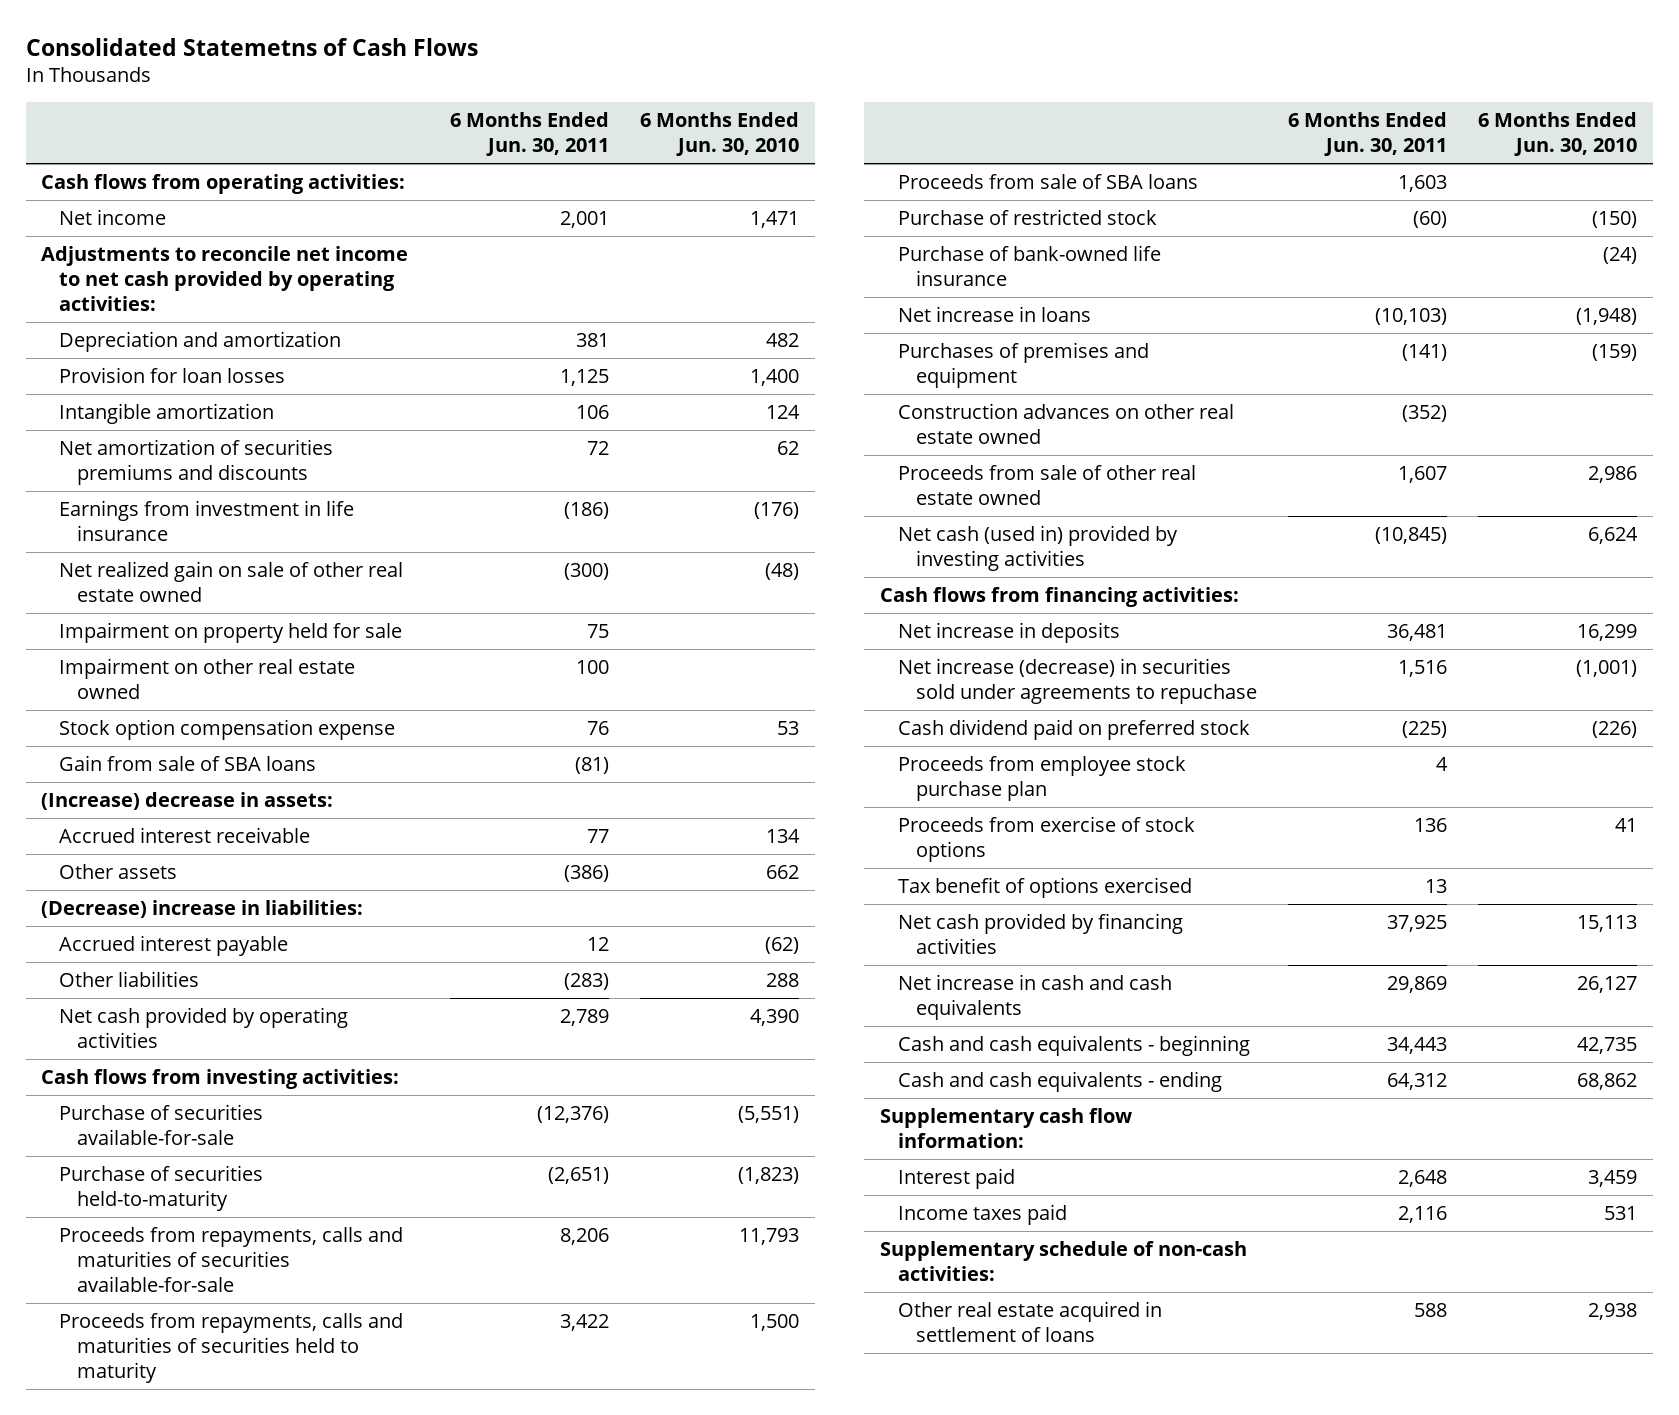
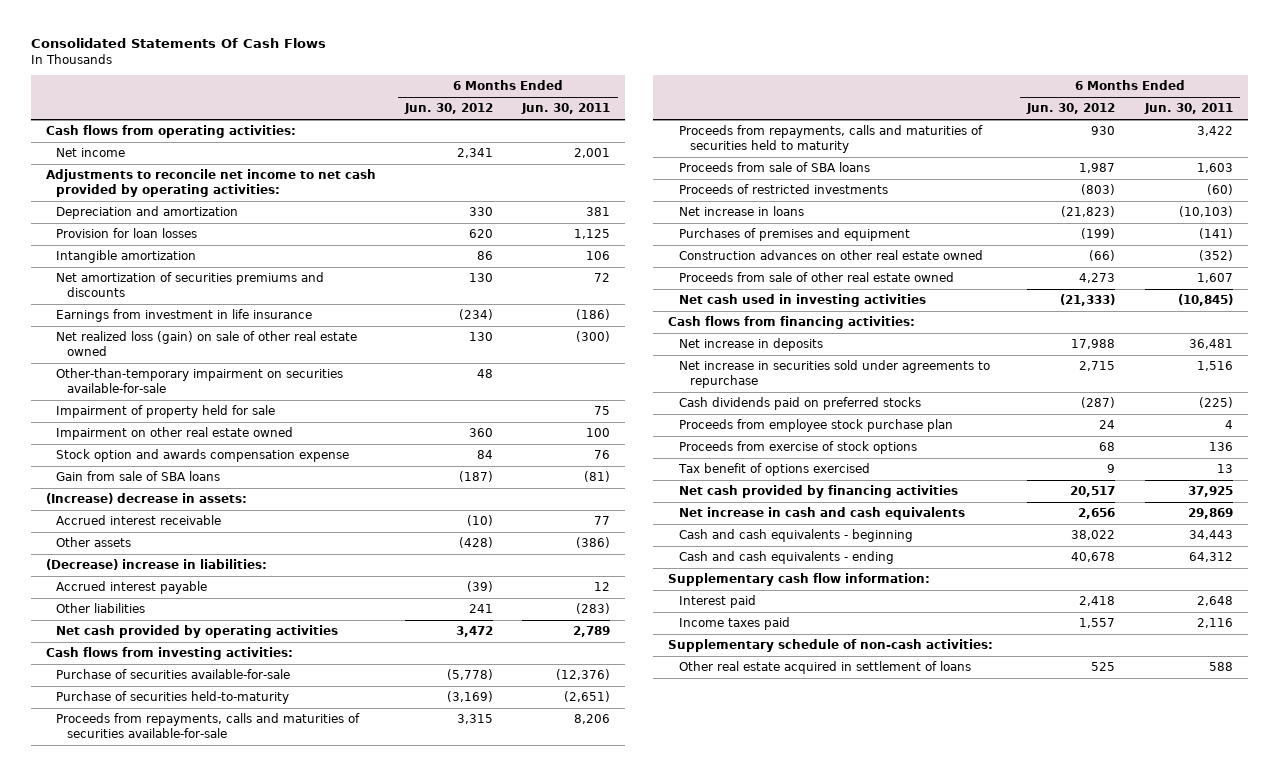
- Consolidated Statemetns of Cash Flows
+ Consolidated Statements Of Cash Flows
- | 6 Months Ended Jun. 30, 2011 | 6 Months Ended Jun. 30, 2010
+ | 6 Months Ended Jun. 30, 2012 | 6 Months Ended Jun. 30, 2011
- Net realized gain on sale of other real estate owned | (300) | (48)
- Impairment on property held for sale | 75 |
+ Net realized loss (gain) on sale of other real estate owned | 130 | (300)
+ Other-than-temporary impairment on securities available-for-sale | 48 |
+ Impairment of property held for sale | | 75
- Stock option compensation expense | 76 | 53
+ Stock option and awards compensation expense | 84 | 76
- Purchase of restricted stock | (60) | (150)
- Purchase of bank-owned life insurance | | (24)
+ Proceeds of restricted investments | (803) | (60)
- Net cash (used in) provided by investing activities | (10,845) | 6,624
+ Net cash used in investing activities | (21,333) | (10,845)
- Net increase (decrease) in securities sold under agreements to repuchase | 1,516 | (1,001)
- Cash dividend paid on preferred stock | (225) | (226)
+ Net increase in securities sold under agreements to repurchase | 2,715 | 1,516
+ Cash dividends paid on preferred stocks | (287) | (225)

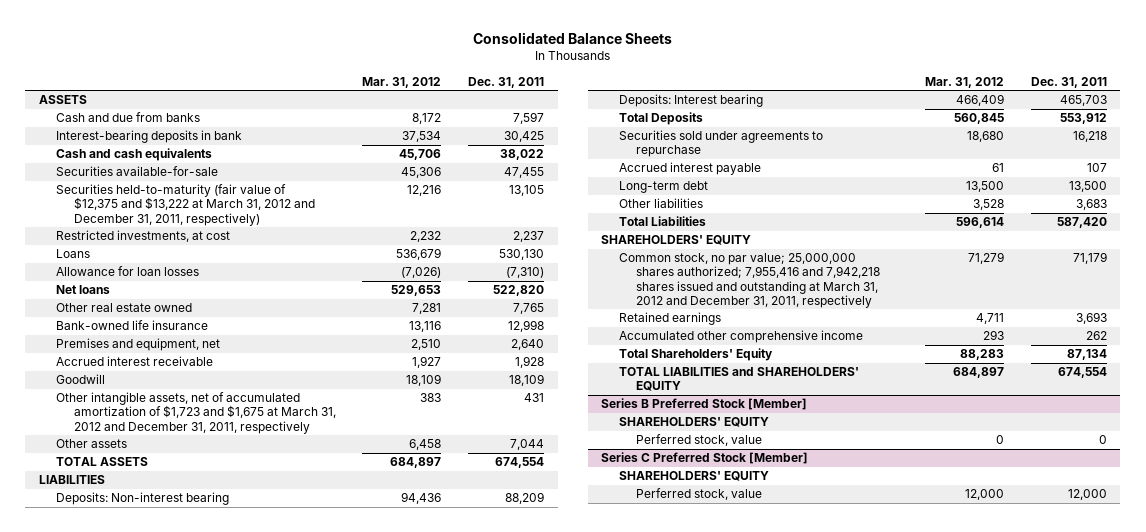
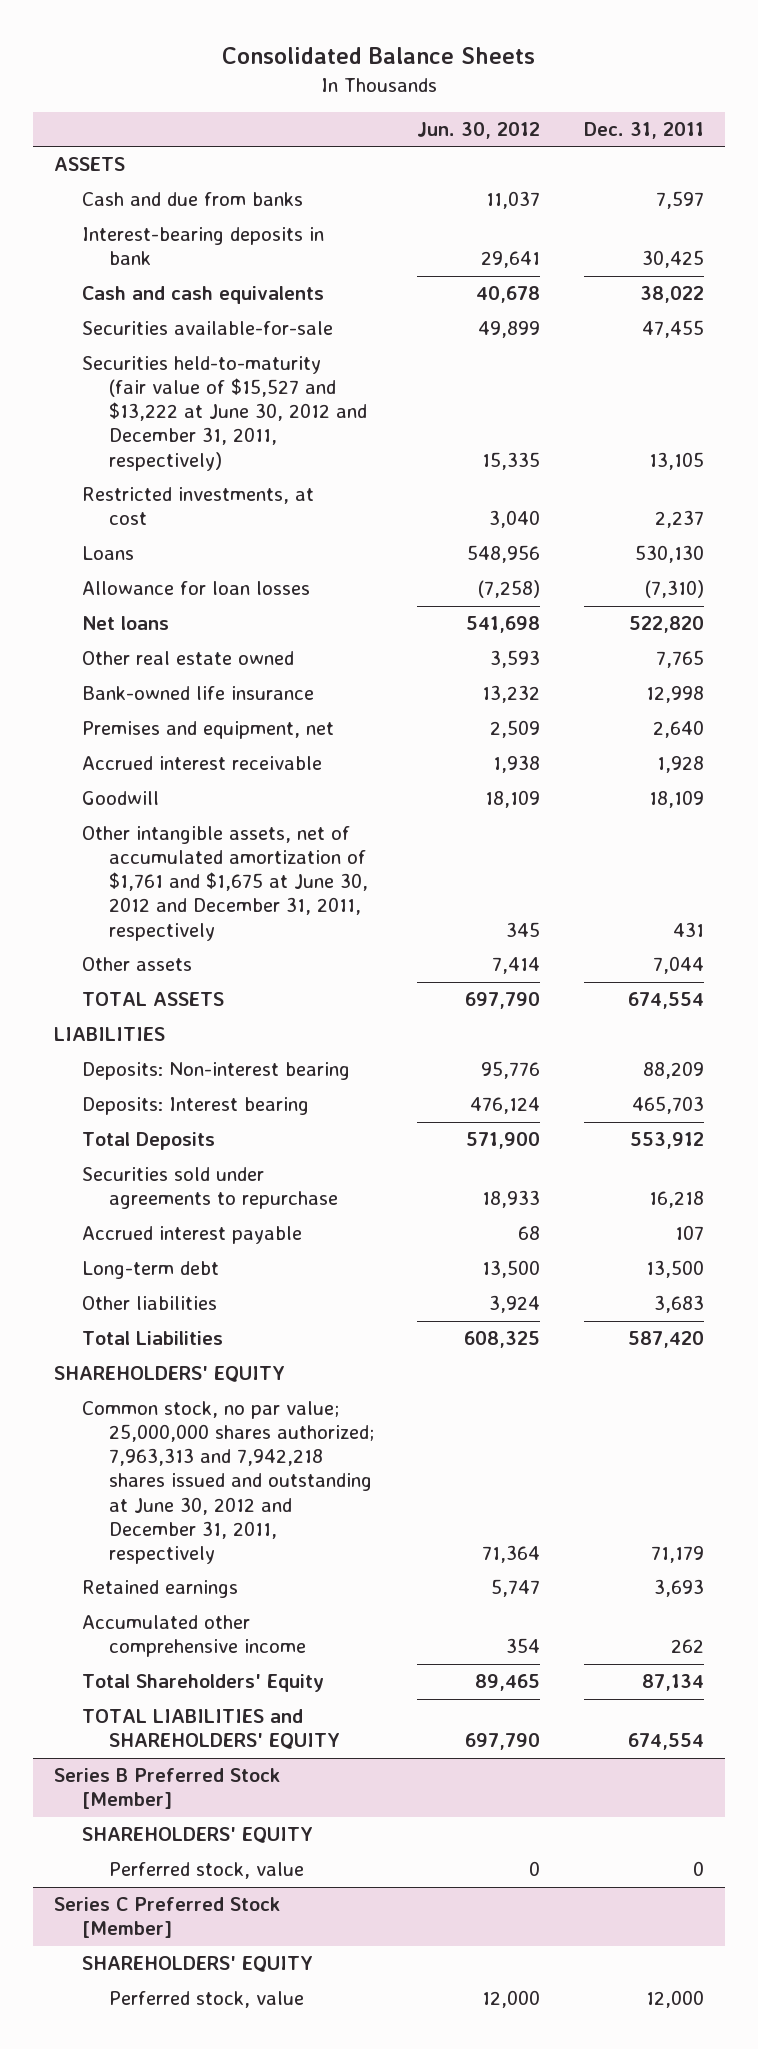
- | Mar. 31, 2012 | Dec. 31, 2011
+ | Jun. 30, 2012 | Dec. 31, 2011
- Securities held-to-maturity (fair value of $12,375 and $13,222 at March 31, 2012 and December 31, 2011, respectively) | 12,216 | 13,105
+ Securities held-to-maturity (fair value of $15,527 and $13,222 at June 30, 2012 and December 31, 2011, respectively) | 15,335 | 13,105
- Other intangible assets, net of accumulated amortization of $1,723 and $1,675 at March 31, 2012 and December 31, 2011, respectively | 383 | 431
+ Other intangible assets, net of accumulated amortization of $1,761 and $1,675 at June 30, 2012 and December 31, 2011, respectively | 345 | 431
- Common stock, no par value; 25,000,000 shares authorized; 7,955,416 and 7,942,218 shares issued and outstanding at March 31, 2012 and December 31, 2011, respectively | 71,279 | 71,179
+ Common stock, no par value; 25,000,000 shares authorized; 7,963,313 and 7,942,218 shares issued and outstanding at June 30, 2012 and December 31, 2011, respectively | 71,364 | 71,179

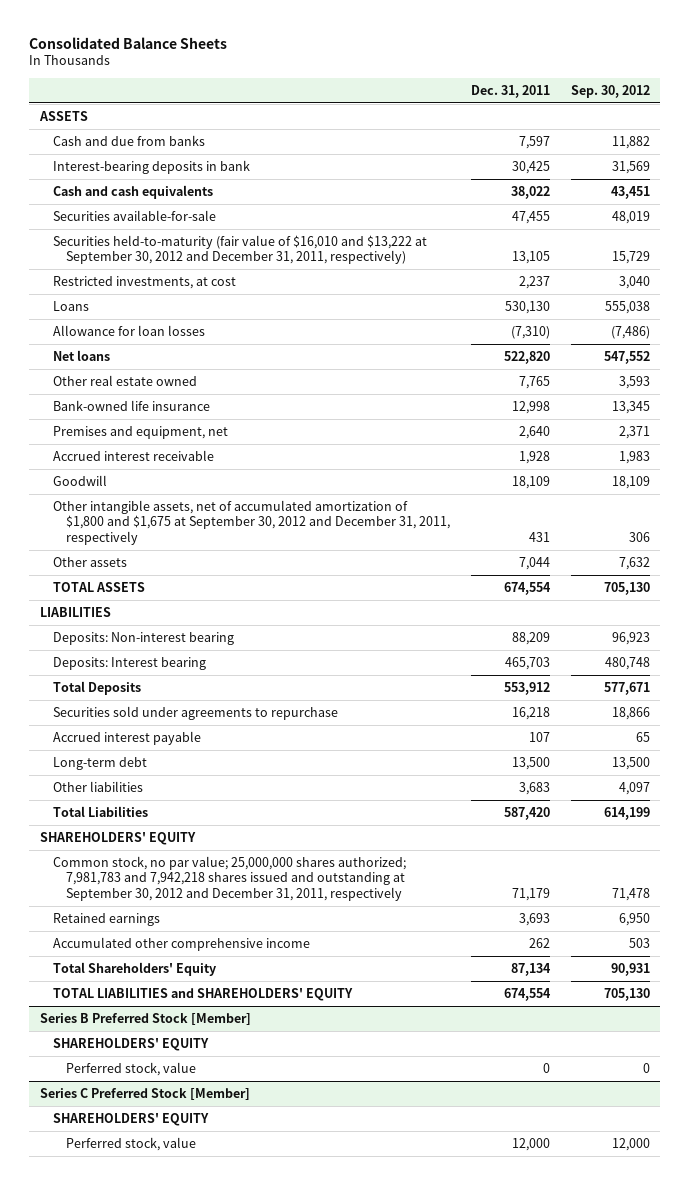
- | Jun. 30, 2012 | Dec. 31, 2011
+ | Dec. 31, 2011 | Sep. 30, 2012
- Securities held-to-maturity (fair value of $15,527 and $13,222 at June 30, 2012 and December 31, 2011, respectively) | 15,335 | 13,105
+ Securities held-to-maturity (fair value of $16,010 and $13,222 at September 30, 2012 and December 31, 2011, respectively) | 13,105 | 15,729
- Other intangible assets, net of accumulated amortization of $1,761 and $1,675 at June 30, 2012 and December 31, 2011, respectively | 345 | 431
+ Other intangible assets, net of accumulated amortization of $1,800 and $1,675 at September 30, 2012 and December 31, 2011, respectively | 431 | 306
- Common stock, no par value; 25,000,000 shares authorized; 7,963,313 and 7,942,218 shares issued and outstanding at June 30, 2012 and December 31, 2011, respectively | 71,364 | 71,179
+ Common stock, no par value; 25,000,000 shares authorized; 7,981,783 and 7,942,218 shares issued and outstanding at September 30, 2012 and December 31, 2011, respectively | 71,179 | 71,478

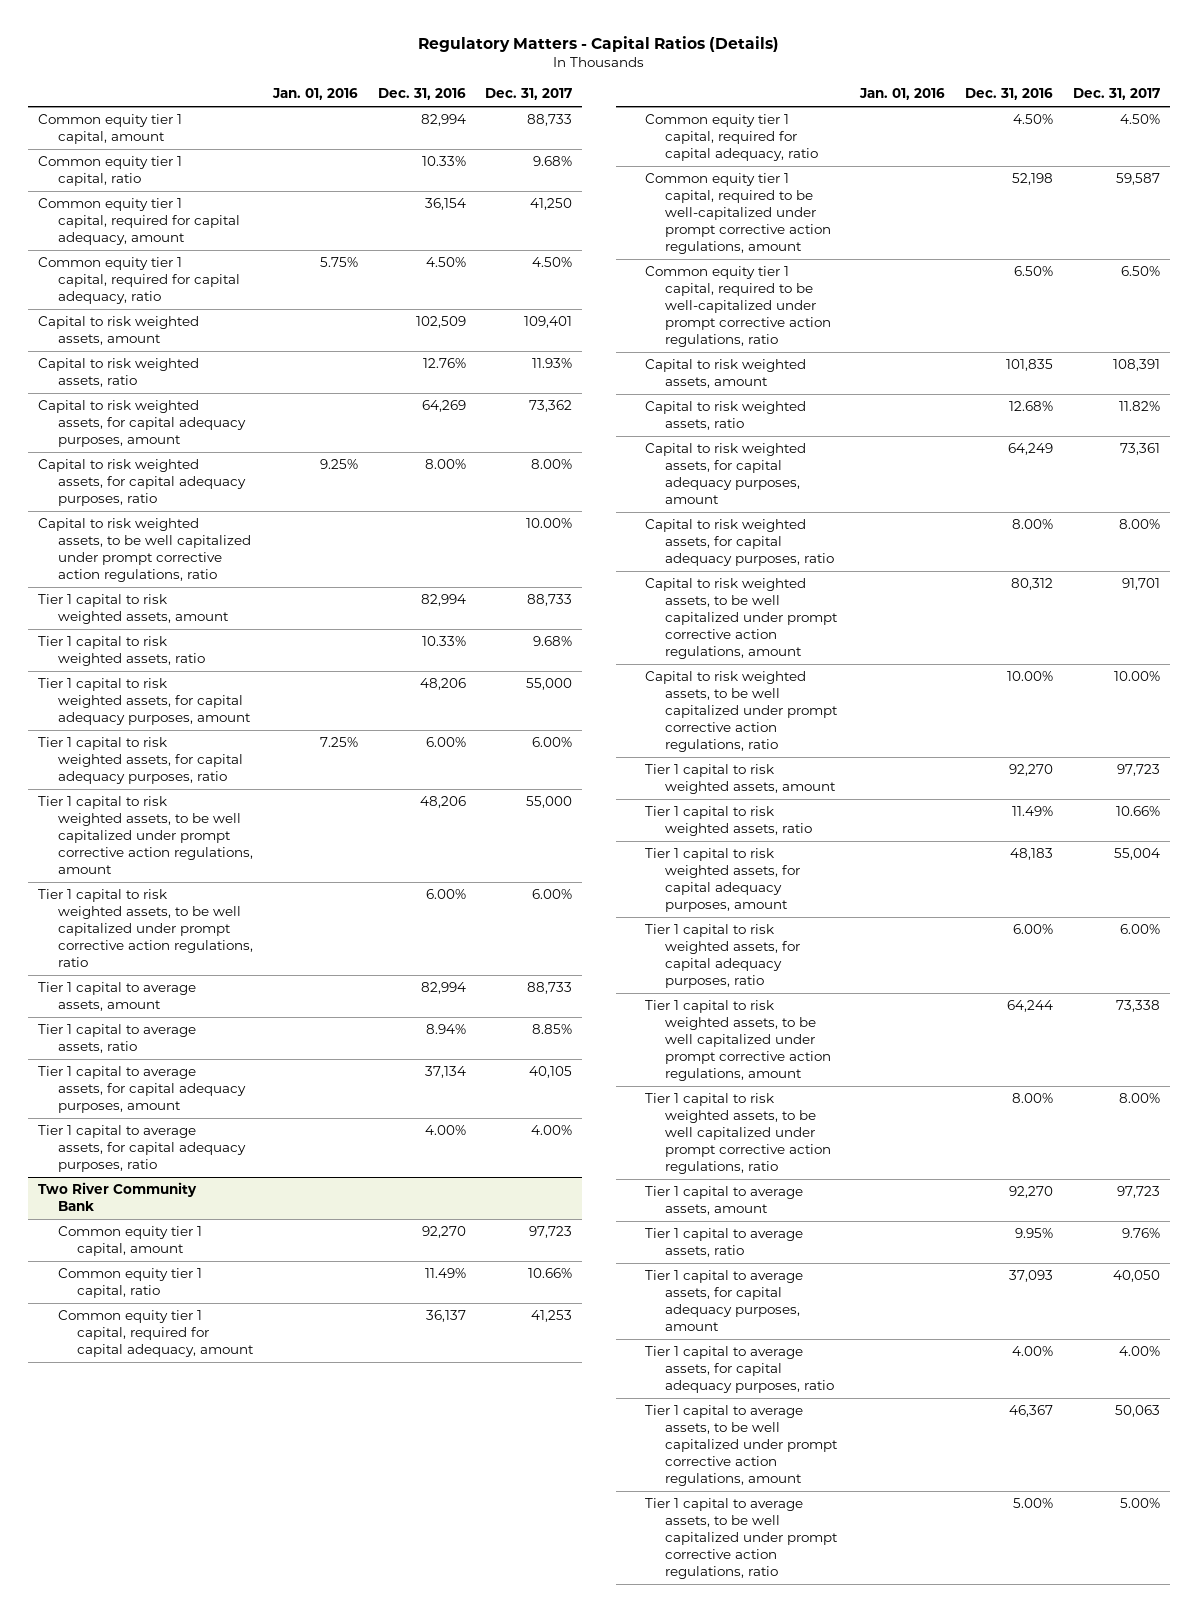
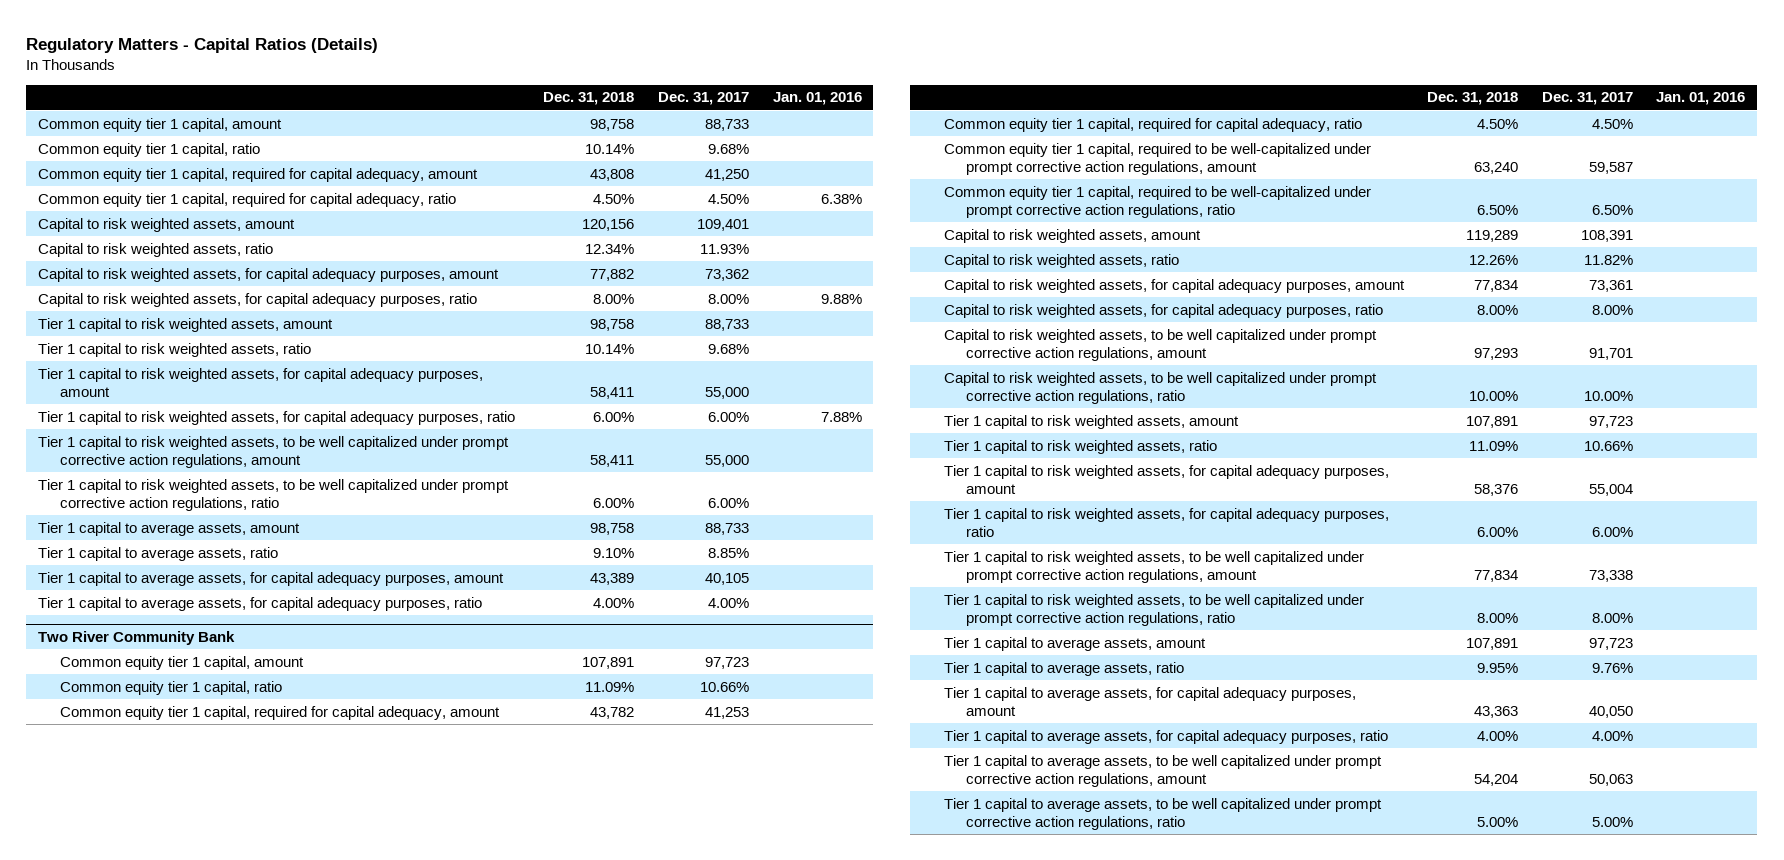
- | Jan. 01, 2016 | Dec. 31, 2016 | Dec. 31, 2017
+ | Dec. 31, 2018 | Dec. 31, 2017 | Jan. 01, 2016
- Common equity tier 1 capital, required for capital adequacy, ratio | 5.75% | 4.50% | 4.50%
+ Common equity tier 1 capital, required for capital adequacy, ratio | 4.50% | 4.50% | 6.38%
- Capital to risk weighted assets, for capital adequacy purposes, ratio | 9.25% | 8.00% | 8.00%
- Capital to risk weighted assets, to be well capitalized under prompt corrective action regulations, ratio | | | 10.00%
+ Capital to risk weighted assets, for capital adequacy purposes, ratio | 8.00% | 8.00% | 9.88%
- Tier 1 capital to risk weighted assets, for capital adequacy purposes, ratio | 7.25% | 6.00% | 6.00%
+ Tier 1 capital to risk weighted assets, for capital adequacy purposes, ratio | 6.00% | 6.00% | 7.88%

